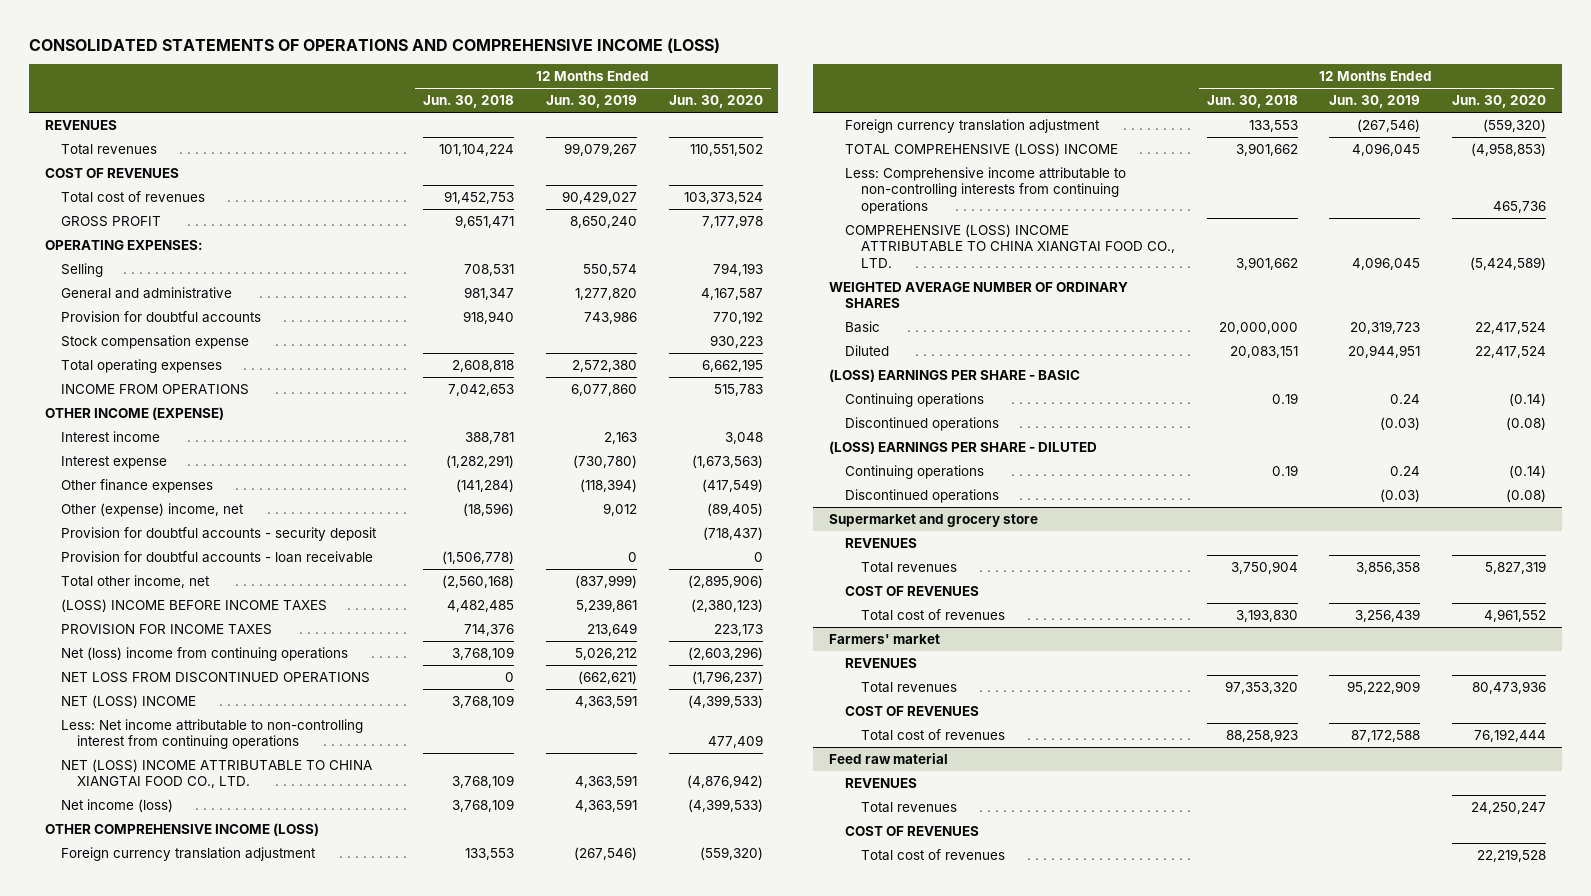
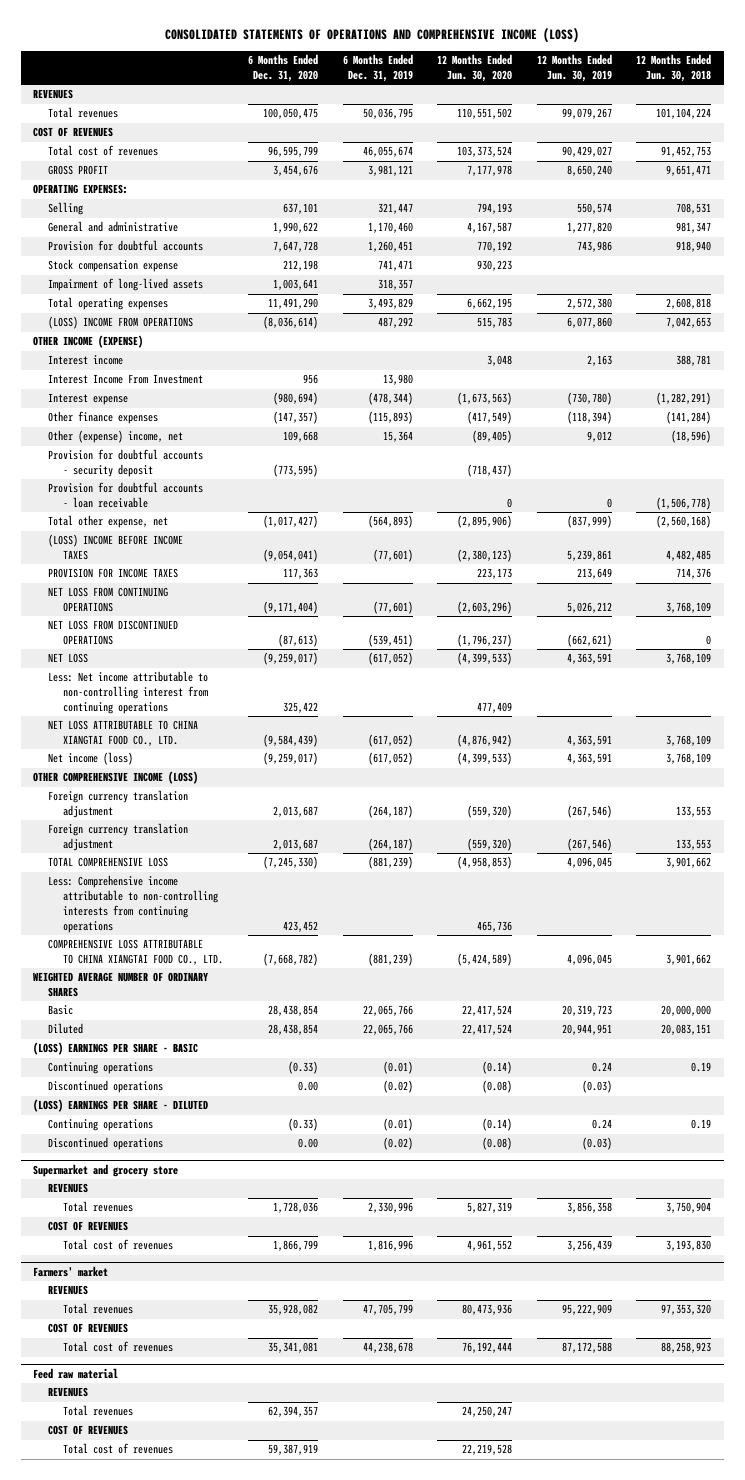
- | 12 Months Ended Jun. 30, 2018 | 12 Months Ended Jun. 30, 2019 | 12 Months Ended Jun. 30, 2020
+ | 6 Months Ended Dec. 31, 2020 | 6 Months Ended Dec. 31, 2019 | 12 Months Ended Jun. 30, 2020 | 12 Months Ended Jun. 30, 2019 | 12 Months Ended Jun. 30, 2018
+ Impairment of long-lived assets | 1,003,641 | 318,357 | | |
- INCOME FROM OPERATIONS | 7,042,653 | 6,077,860 | 515,783
+ (LOSS) INCOME FROM OPERATIONS | (8,036,614) | 487,292 | 515,783 | 6,077,860 | 7,042,653
+ Interest Income From Investment | 956 | 13,980 | | |
- Total other income, net | (2,560,168) | (837,999) | (2,895,906)
+ Total other expense, net | (1,017,427) | (564,893) | (2,895,906) | (837,999) | (2,560,168)
- Net (loss) income from continuing operations | 3,768,109 | 5,026,212 | (2,603,296)
+ NET LOSS FROM CONTINUING OPERATIONS | (9,171,404) | (77,601) | (2,603,296) | 5,026,212 | 3,768,109
- NET (LOSS) INCOME | 3,768,109 | 4,363,591 | (4,399,533)
+ NET LOSS | (9,259,017) | (617,052) | (4,399,533) | 4,363,591 | 3,768,109
- NET (LOSS) INCOME ATTRIBUTABLE TO CHINA XIANGTAI FOOD CO., LTD. | 3,768,109 | 4,363,591 | (4,876,942)
+ NET LOSS ATTRIBUTABLE TO CHINA XIANGTAI FOOD CO., LTD. | (9,584,439) | (617,052) | (4,876,942) | 4,363,591 | 3,768,109
- TOTAL COMPREHENSIVE (LOSS) INCOME | 3,901,662 | 4,096,045 | (4,958,853)
+ TOTAL COMPREHENSIVE LOSS | (7,245,330) | (881,239) | (4,958,853) | 4,096,045 | 3,901,662
- COMPREHENSIVE (LOSS) INCOME ATTRIBUTABLE TO CHINA XIANGTAI FOOD CO., LTD. | 3,901,662 | 4,096,045 | (5,424,589)
+ COMPREHENSIVE LOSS ATTRIBUTABLE TO CHINA XIANGTAI FOOD CO., LTD. | (7,668,782) | (881,239) | (5,424,589) | 4,096,045 | 3,901,662

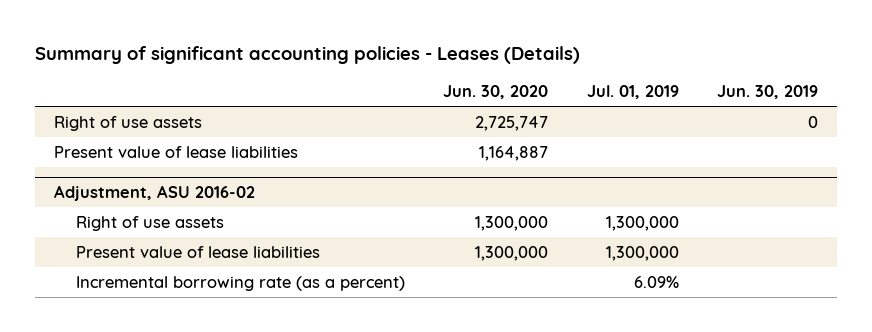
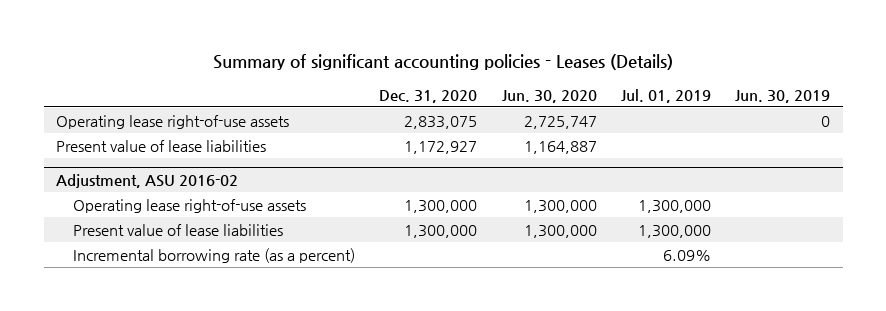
- | Jun. 30, 2020 | Jul. 01, 2019 | Jun. 30, 2019
+ | Dec. 31, 2020 | Jun. 30, 2020 | Jul. 01, 2019 | Jun. 30, 2019
- Right of use assets | 2,725,747 | | 0
+ Operating lease right-of-use assets | 2,833,075 | 2,725,747 | | 0
@ Adjustment, ASU 2016-02
- Right of use assets | 1,300,000 | 1,300,000 |
+ Operating lease right-of-use assets | 1,300,000 | 1,300,000 | 1,300,000 |

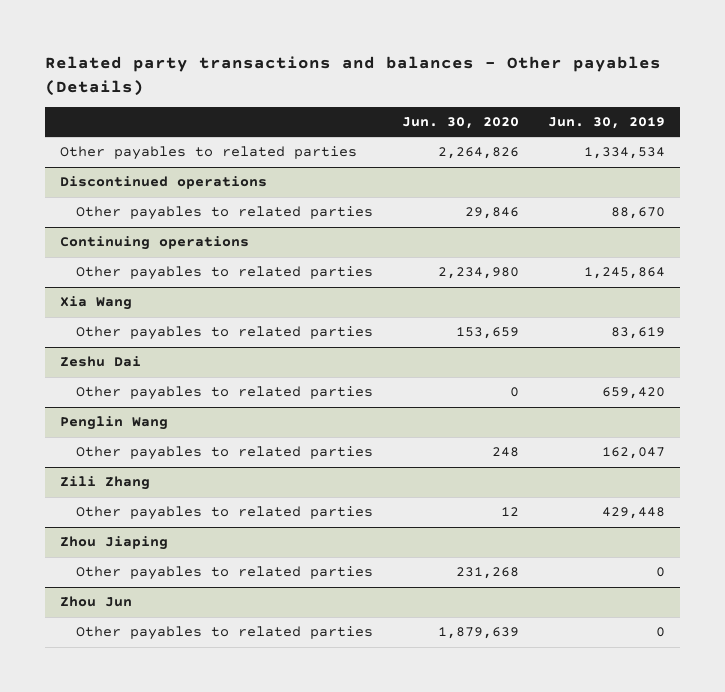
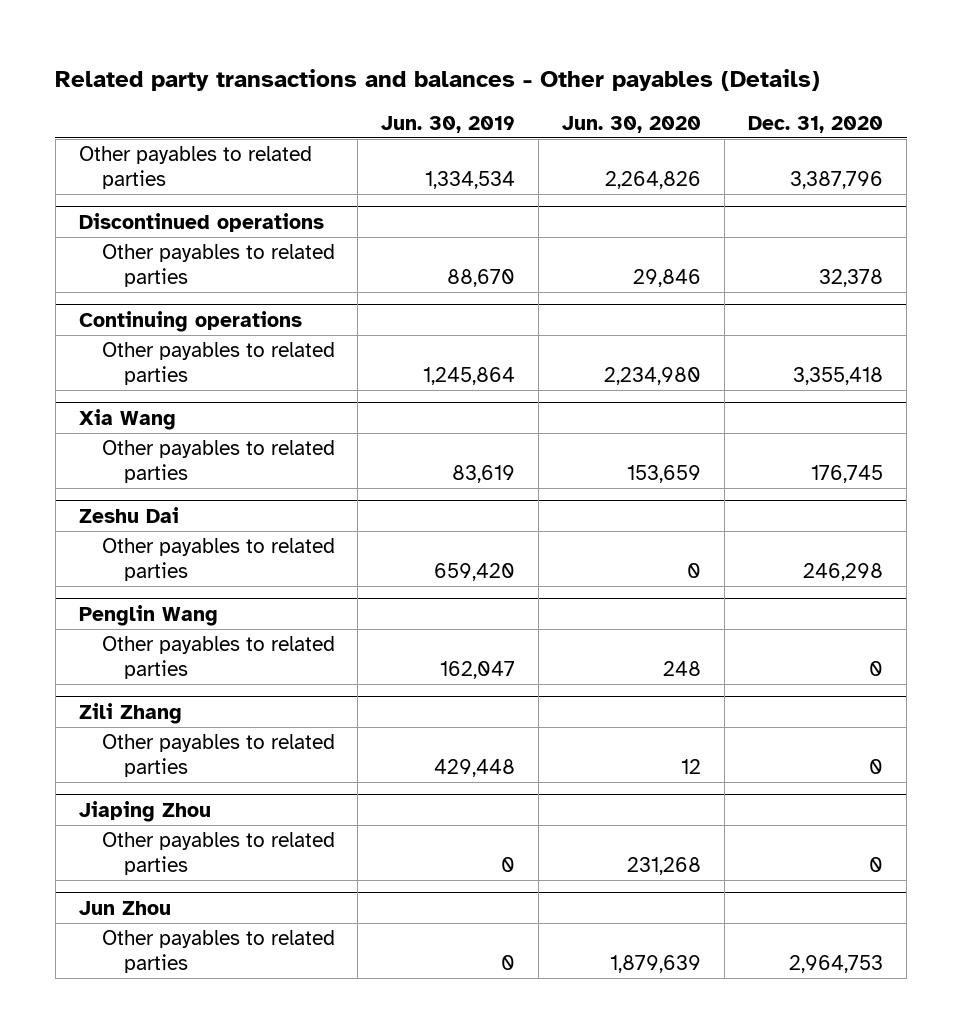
- | Jun. 30, 2020 | Jun. 30, 2019
+ | Jun. 30, 2019 | Jun. 30, 2020 | Dec. 31, 2020
- Zhou Jiaping
+ Jiaping Zhou
- Zhou Jun
+ Jun Zhou

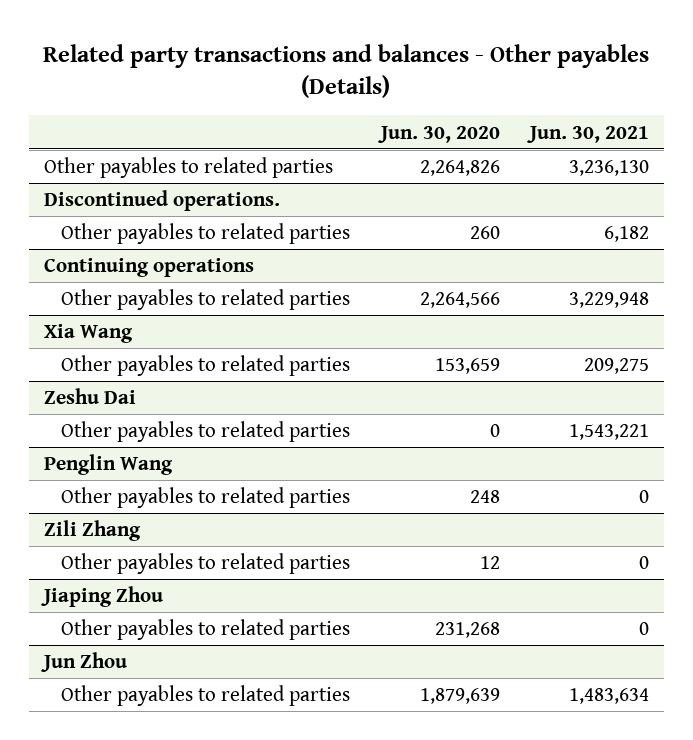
- | Jun. 30, 2019 | Jun. 30, 2020 | Dec. 31, 2020
+ | Jun. 30, 2020 | Jun. 30, 2021
- Discontinued operations
- Other payables to related parties | 88,670 | 29,846 | 32,378
+ Discontinued operations.
+ Other payables to related parties | 260 | 6,182
@ Continuing operations
- Other payables to related parties | 1,245,864 | 2,234,980 | 3,355,418
+ Other payables to related parties | 2,264,566 | 3,229,948

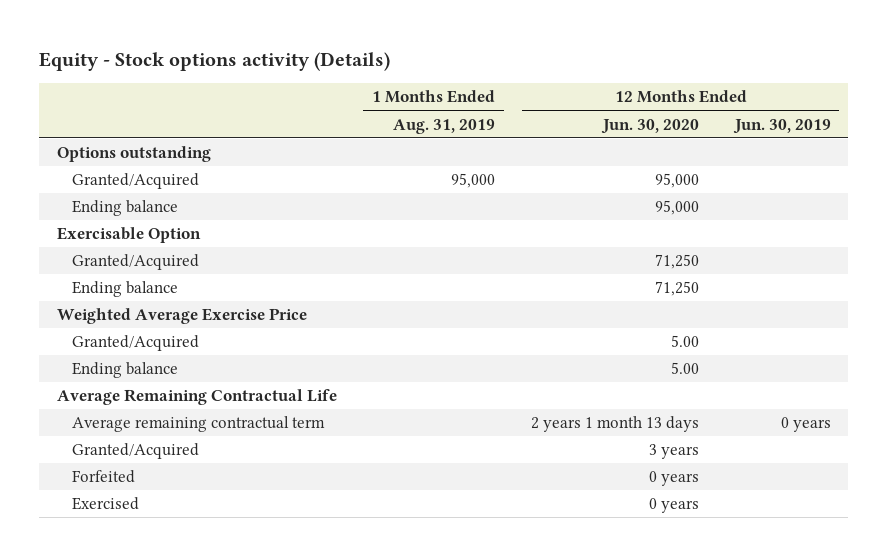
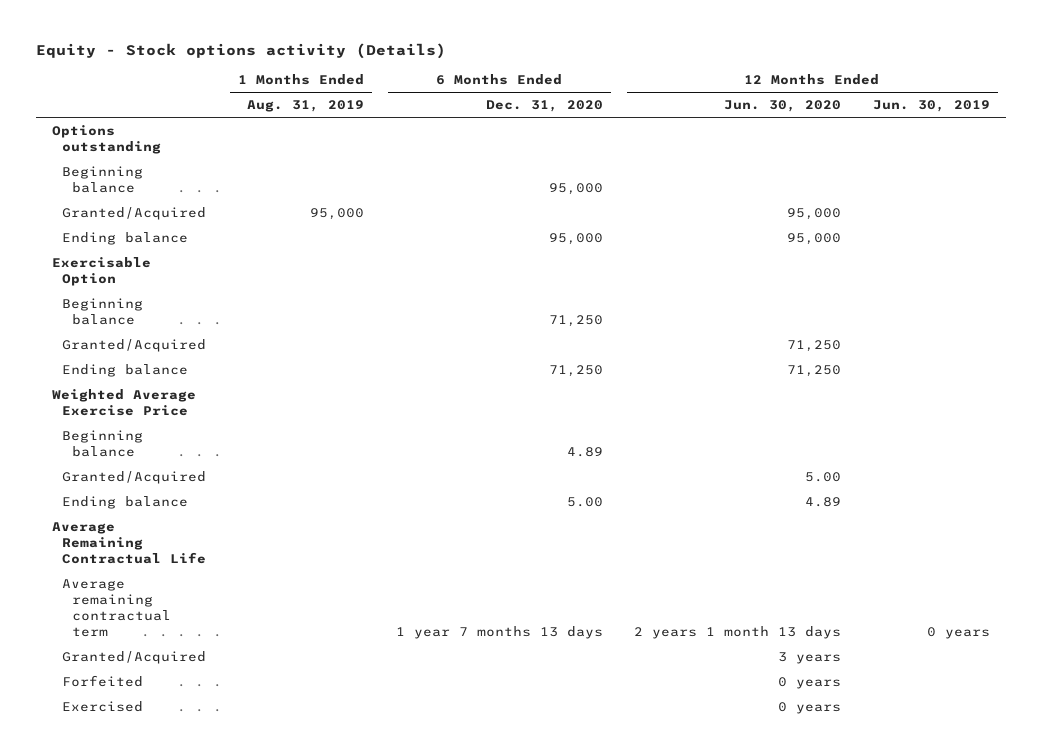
- | 1 Months Ended Aug. 31, 2019 | 12 Months Ended Jun. 30, 2020 | 12 Months Ended Jun. 30, 2019
+ | 1 Months Ended Aug. 31, 2019 | 6 Months Ended Dec. 31, 2020 | 12 Months Ended Jun. 30, 2020 | 12 Months Ended Jun. 30, 2019
+ Beginning balance | | 95,000 | |
+ Beginning balance | | 71,250 | |
+ Beginning balance | | 4.89 | |
- Ending balance | | 5.00 |
+ Ending balance | | 5.00 | 4.89 |

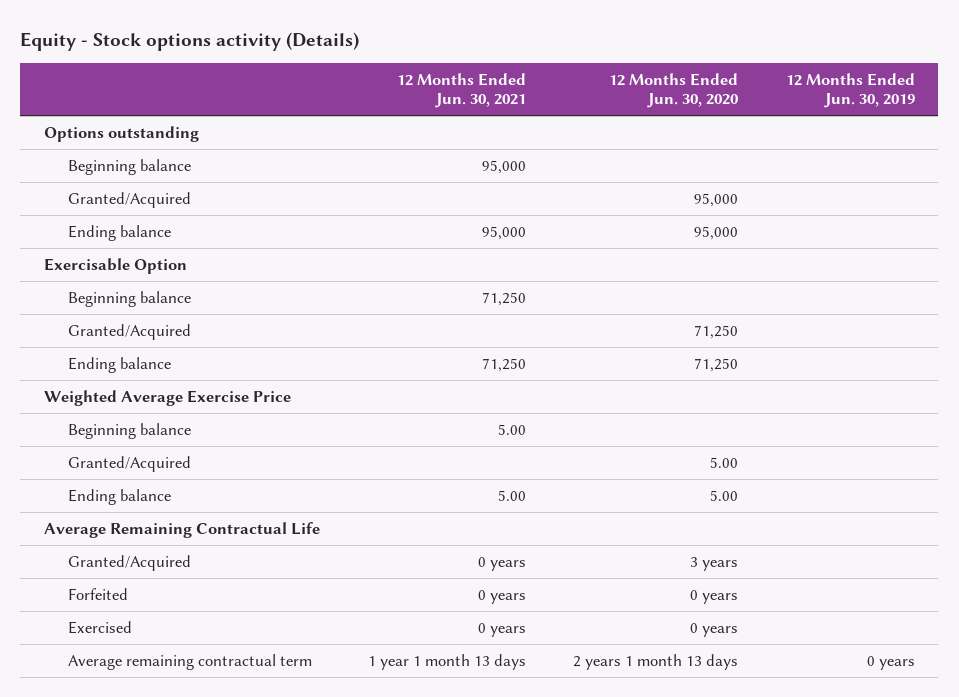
- | 1 Months Ended Aug. 31, 2019 | 6 Months Ended Dec. 31, 2020 | 12 Months Ended Jun. 30, 2020 | 12 Months Ended Jun. 30, 2019
+ | 12 Months Ended Jun. 30, 2021 | 12 Months Ended Jun. 30, 2020 | 12 Months Ended Jun. 30, 2019
- Ending balance | | 5.00 | 4.89 |
+ Ending balance | 5.00 | 5.00 |
moved down: Average remaining contractual term | 1 year 1 month 13 days | 2 years 1 month 13 days | 0 years

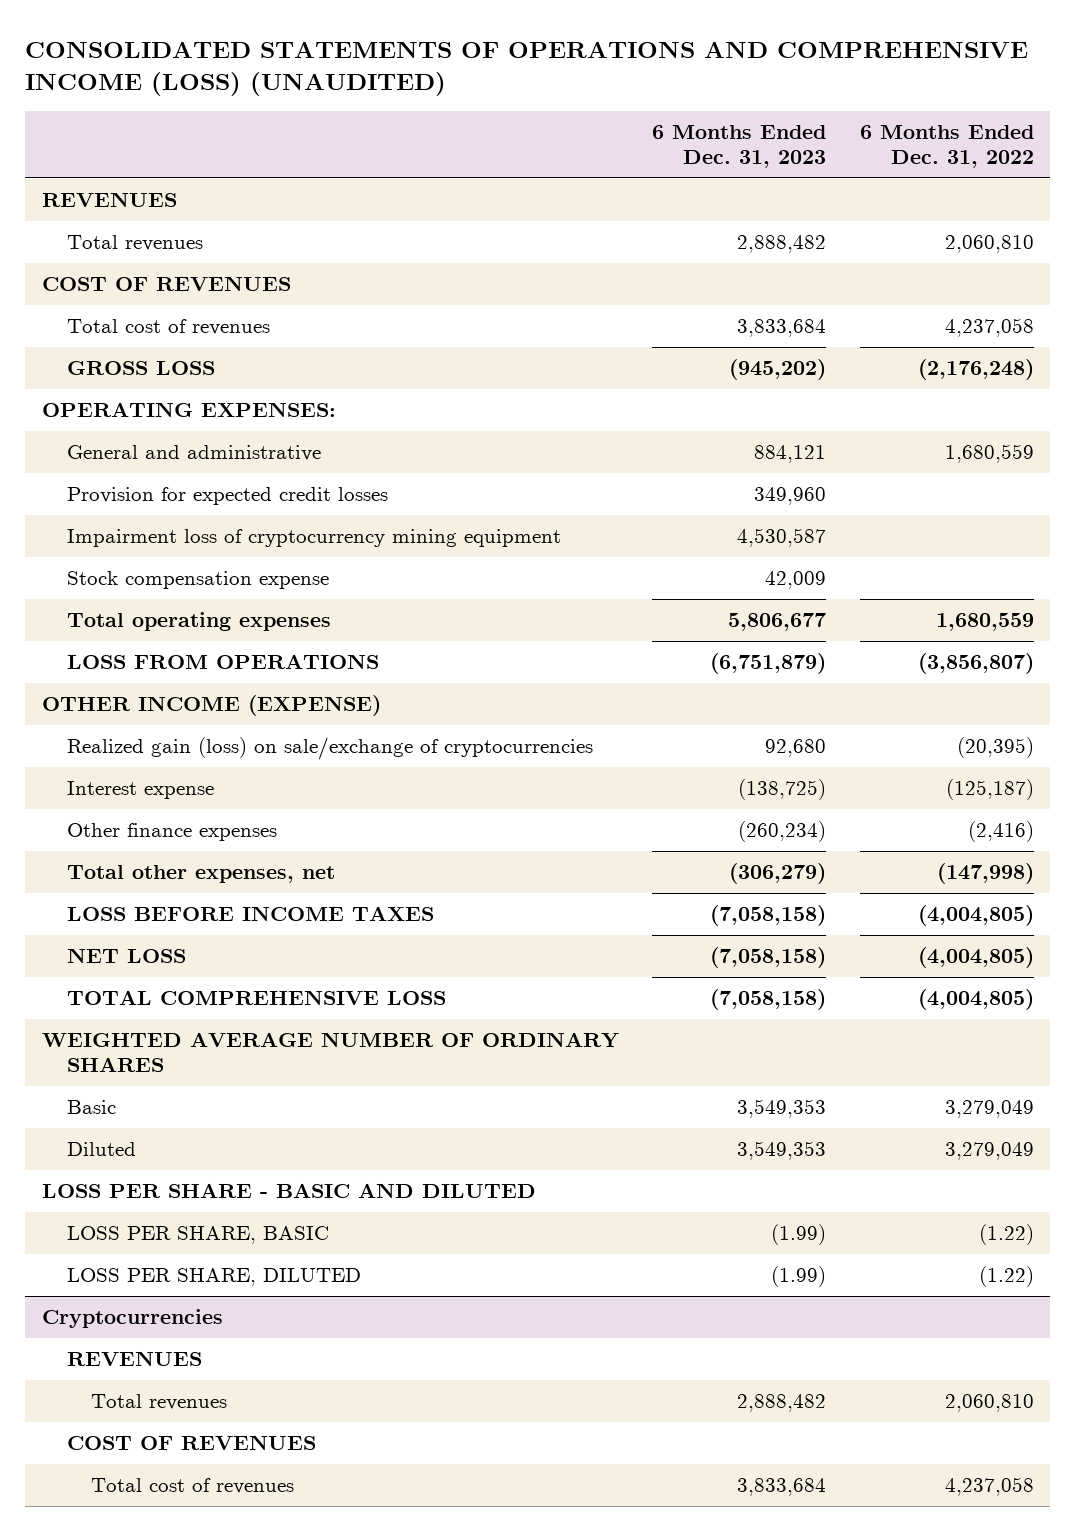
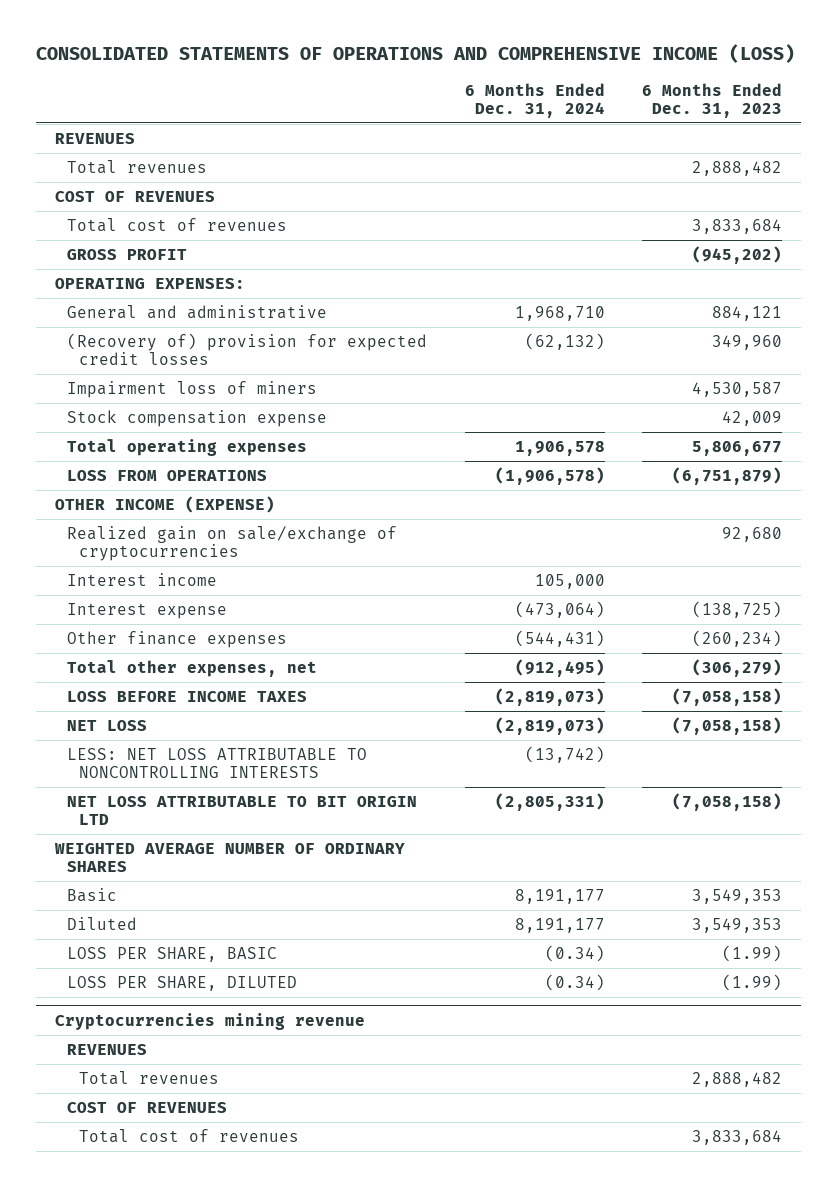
- CONSOLIDATED STATEMENTS OF OPERATIONS AND COMPREHENSIVE INCOME (LOSS) (UNAUDITED)
+ CONSOLIDATED STATEMENTS OF OPERATIONS AND COMPREHENSIVE INCOME (LOSS)
- | 6 Months Ended Dec. 31, 2023 | 6 Months Ended Dec. 31, 2022
+ | 6 Months Ended Dec. 31, 2024 | 6 Months Ended Dec. 31, 2023
- GROSS LOSS | (945,202) | (2,176,248)
+ GROSS PROFIT | | (945,202)
- Provision for expected credit losses | 349,960 |
- Impairment loss of cryptocurrency mining equipment | 4,530,587 |
+ (Recovery of) provision for expected credit losses | (62,132) | 349,960
+ Impairment loss of miners | | 4,530,587
- Realized gain (loss) on sale/exchange of cryptocurrencies | 92,680 | (20,395)
+ Realized gain on sale/exchange of cryptocurrencies | | 92,680
+ Interest income | 105,000 |
- TOTAL COMPREHENSIVE LOSS | (7,058,158) | (4,004,805)
+ LESS: NET LOSS ATTRIBUTABLE TO NONCONTROLLING INTERESTS | (13,742) |
+ NET LOSS ATTRIBUTABLE TO BIT ORIGIN LTD | (2,805,331) | (7,058,158)
- LOSS PER SHARE - BASIC AND DILUTED
- Cryptocurrencies
+ Cryptocurrencies mining revenue

